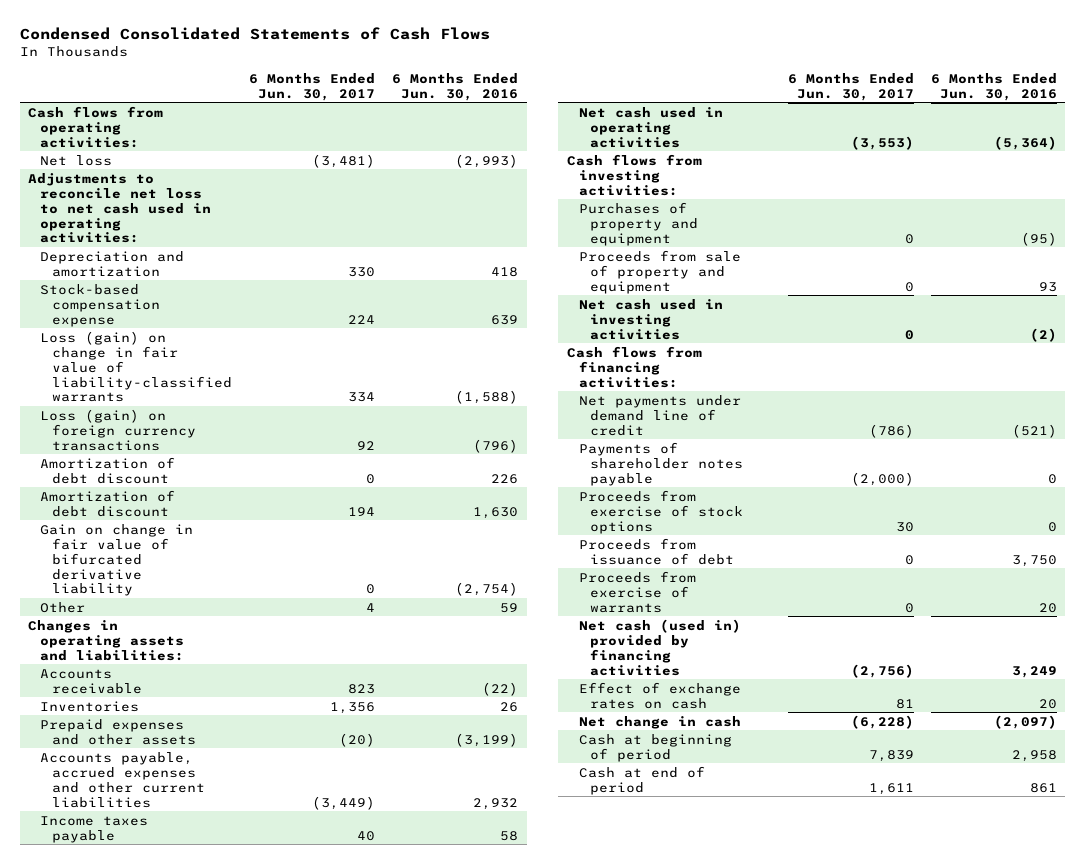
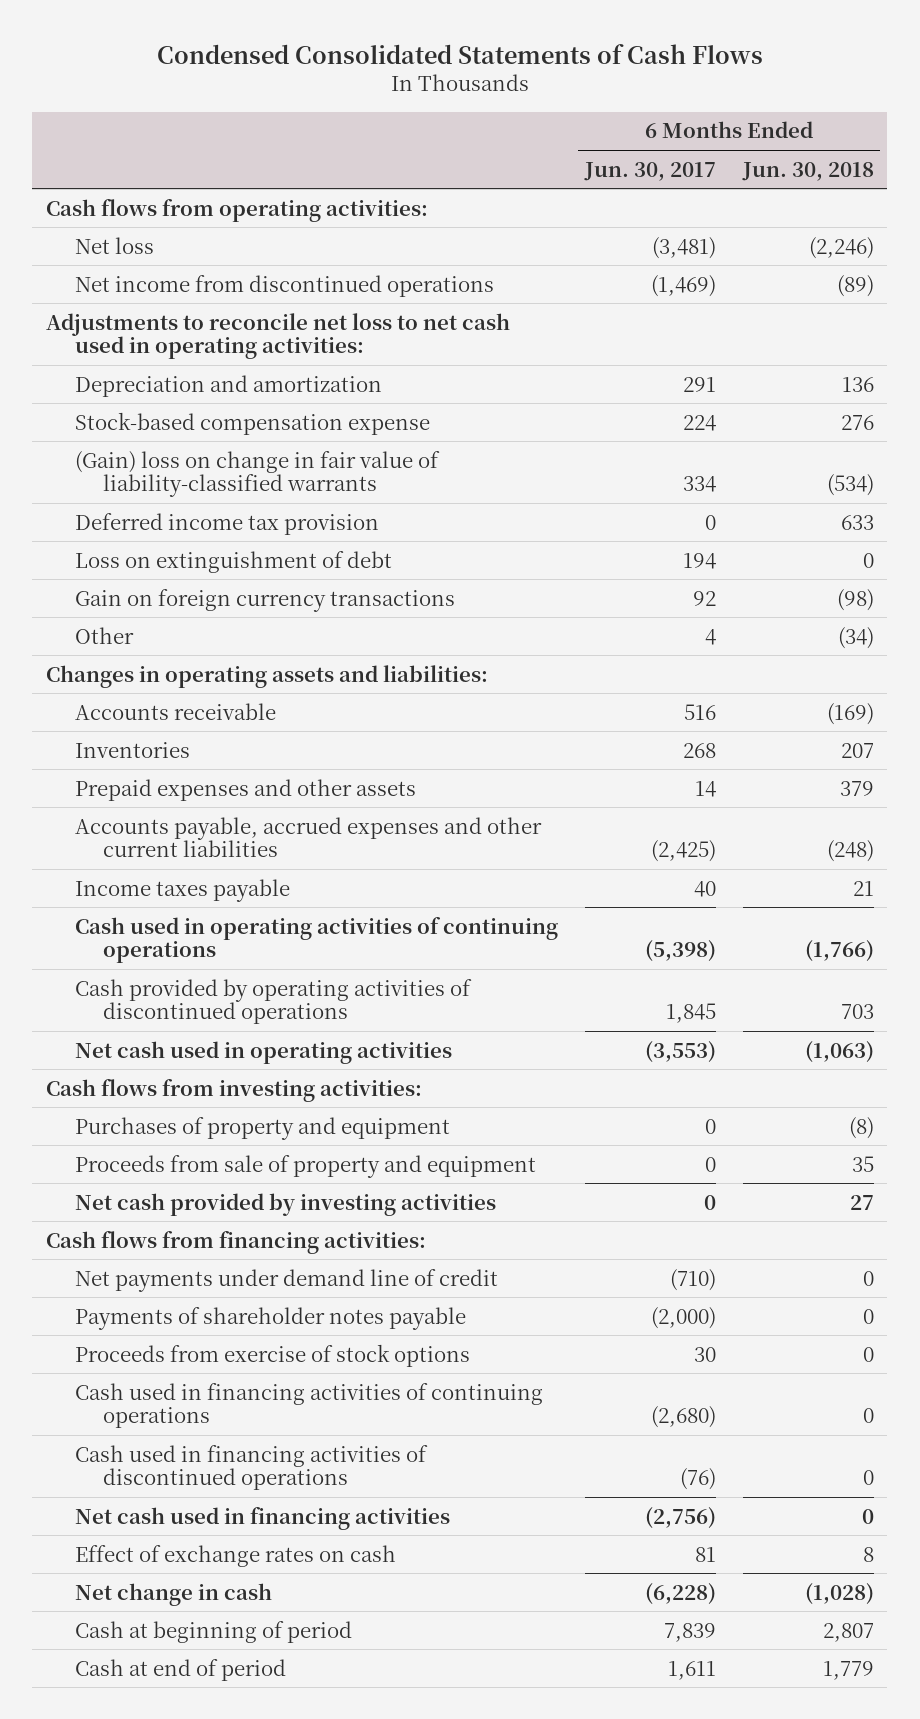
- | 6 Months Ended Jun. 30, 2017 | 6 Months Ended Jun. 30, 2016
+ | 6 Months Ended Jun. 30, 2017 | 6 Months Ended Jun. 30, 2018
+ Net income from discontinued operations | (1,469) | (89)
- Depreciation and amortization | 330 | 418
+ Depreciation and amortization | 291 | 136
- Loss (gain) on change in fair value of liability-classified warrants | 334 | (1,588)
- Loss (gain) on foreign currency transactions | 92 | (796)
- Amortization of debt discount | 0 | 226
- Amortization of debt discount | 194 | 1,630
- Gain on change in fair value of bifurcated derivative liability | 0 | (2,754)
+ (Gain) loss on change in fair value of liability-classified warrants | 334 | (534)
+ Deferred income tax provision | 0 | 633
+ Loss on extinguishment of debt | 194 | 0
+ Gain on foreign currency transactions | 92 | (98)
- Accounts receivable | 823 | (22)
- Inventories | 1,356 | 26
- Prepaid expenses and other assets | (20) | (3,199)
- Accounts payable, accrued expenses and other current liabilities | (3,449) | 2,932
+ Accounts receivable | 516 | (169)
+ Inventories | 268 | 207
+ Prepaid expenses and other assets | 14 | 379
+ Accounts payable, accrued expenses and other current liabilities | (2,425) | (248)
+ Cash used in operating activities of continuing operations | (5,398) | (1,766)
+ Cash provided by operating activities of discontinued operations | 1,845 | 703
- Net cash used in investing activities | 0 | (2)
+ Net cash provided by investing activities | 0 | 27
- Net payments under demand line of credit | (786) | (521)
+ Net payments under demand line of credit | (710) | 0
- Proceeds from issuance of debt | 0 | 3,750
- Proceeds from exercise of warrants | 0 | 20
- Net cash (used in) provided by financing activities | (2,756) | 3,249
+ Cash used in financing activities of continuing operations | (2,680) | 0
+ Cash used in financing activities of discontinued operations | (76) | 0
+ Net cash used in financing activities | (2,756) | 0

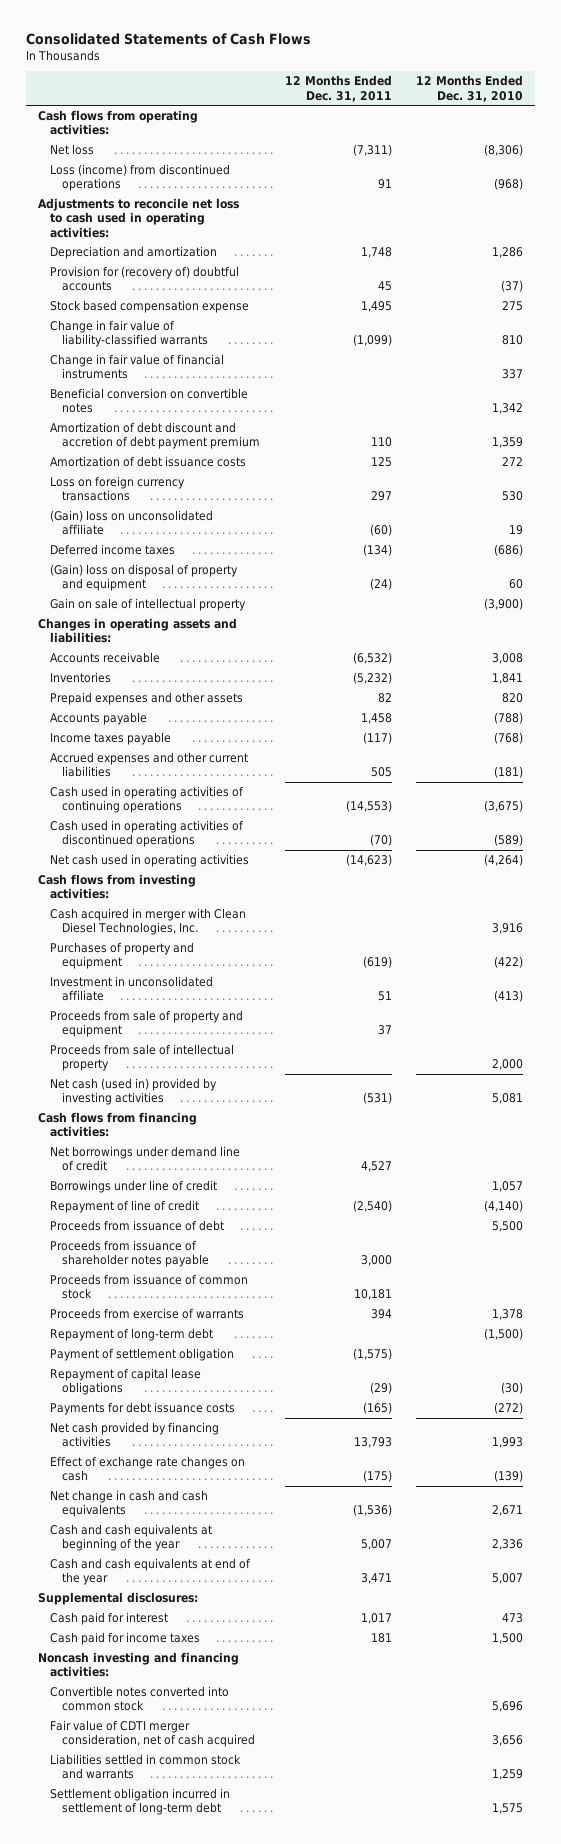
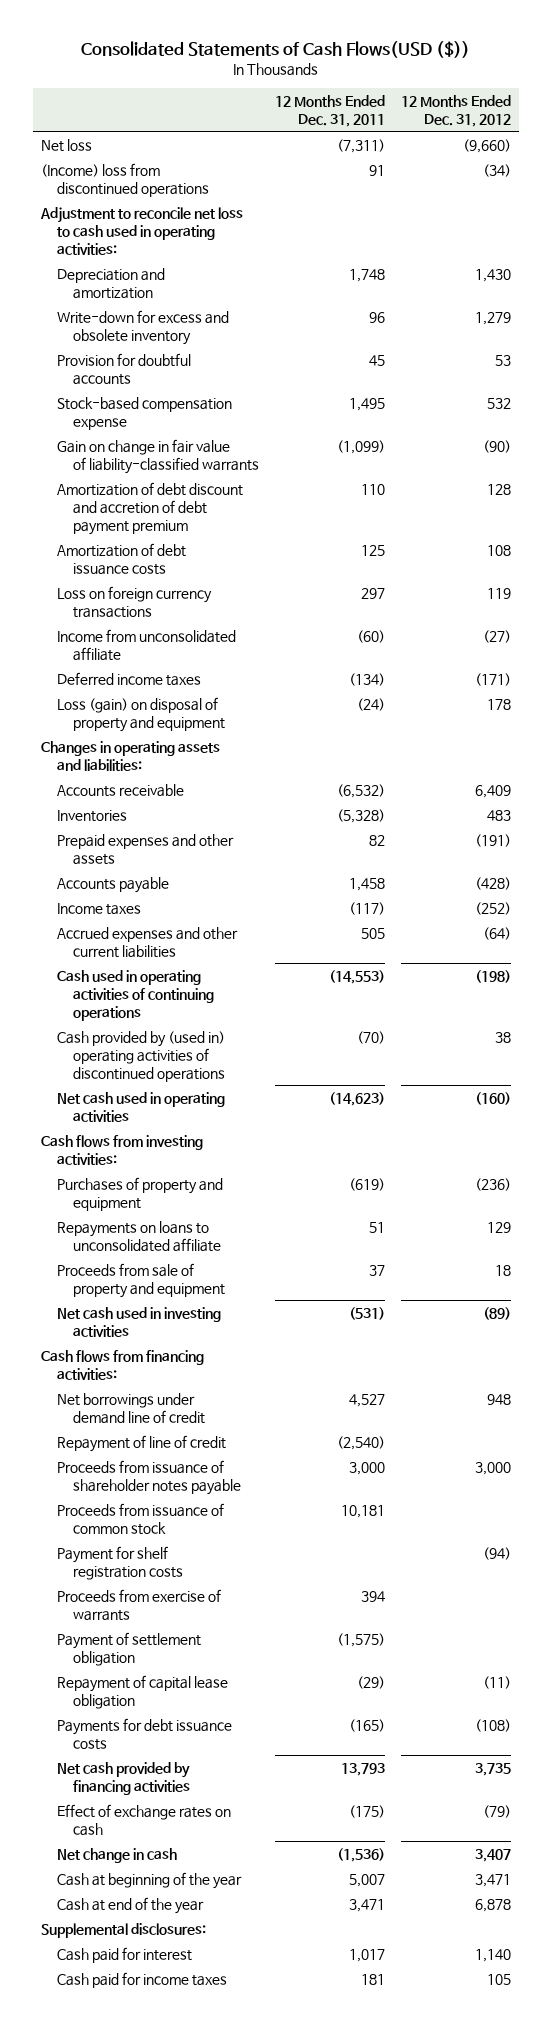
- Consolidated Statements of Cash Flows
+ Consolidated Statements of Cash Flows(USD ($))
- | 12 Months Ended Dec. 31, 2011 | 12 Months Ended Dec. 31, 2010
+ | 12 Months Ended Dec. 31, 2011 | 12 Months Ended Dec. 31, 2012
- Cash flows from operating activities:
- Loss (income) from discontinued operations | 91 | (968)
- Adjustments to reconcile net loss to cash used in operating activities:
+ (Income) loss from discontinued operations | 91 | (34)
+ Adjustment to reconcile net loss to cash used in operating activities:
- Provision for (recovery of) doubtful accounts | 45 | (37)
- Stock based compensation expense | 1,495 | 275
- Change in fair value of liability-classified warrants | (1,099) | 810
- Change in fair value of financial instruments | | 337
- Beneficial conversion on convertible notes | | 1,342
+ Write-down for excess and obsolete inventory | 96 | 1,279
+ Provision for doubtful accounts | 45 | 53
+ Stock-based compensation expense | 1,495 | 532
+ Gain on change in fair value of liability-classified warrants | (1,099) | (90)
- (Gain) loss on unconsolidated affiliate | (60) | 19
+ Income from unconsolidated affiliate | (60) | (27)
- (Gain) loss on disposal of property and equipment | (24) | 60
- Gain on sale of intellectual property | | (3,900)
+ Loss (gain) on disposal of property and equipment | (24) | 178
- Inventories | (5,232) | 1,841
+ Inventories | (5,328) | 483
- Income taxes payable | (117) | (768)
+ Income taxes | (117) | (252)
- Cash used in operating activities of discontinued operations | (70) | (589)
+ Cash provided by (used in) operating activities of discontinued operations | (70) | 38
- Cash acquired in merger with Clean Diesel Technologies, Inc. | | 3,916
- Investment in unconsolidated affiliate | 51 | (413)
+ Repayments on loans to unconsolidated affiliate | 51 | 129
- Proceeds from sale of intellectual property | | 2,000
- Net cash (used in) provided by investing activities | (531) | 5,081
+ Net cash used in investing activities | (531) | (89)
- Borrowings under line of credit | | 1,057
- Proceeds from issuance of debt | | 5,500
+ Payment for shelf registration costs | | (94)
- Repayment of long-term debt | | (1,500)
- Repayment of capital lease obligations | (29) | (30)
+ Repayment of capital lease obligation | (29) | (11)
- Effect of exchange rate changes on cash | (175) | (139)
- Net change in cash and cash equivalents | (1,536) | 2,671
- Cash and cash equivalents at beginning of the year | 5,007 | 2,336
- Cash and cash equivalents at end of the year | 3,471 | 5,007
+ Effect of exchange rates on cash | (175) | (79)
+ Net change in cash | (1,536) | 3,407
+ Cash at beginning of the year | 5,007 | 3,471
+ Cash at end of the year | 3,471 | 6,878
- Noncash investing and financing activities:
- Convertible notes converted into common stock | | 5,696
- Fair value of CDTI merger consideration, net of cash acquired | | 3,656
- Liabilities settled in common stock and warrants | | 1,259
- Settlement obligation incurred in settlement of long-term debt | | 1,575

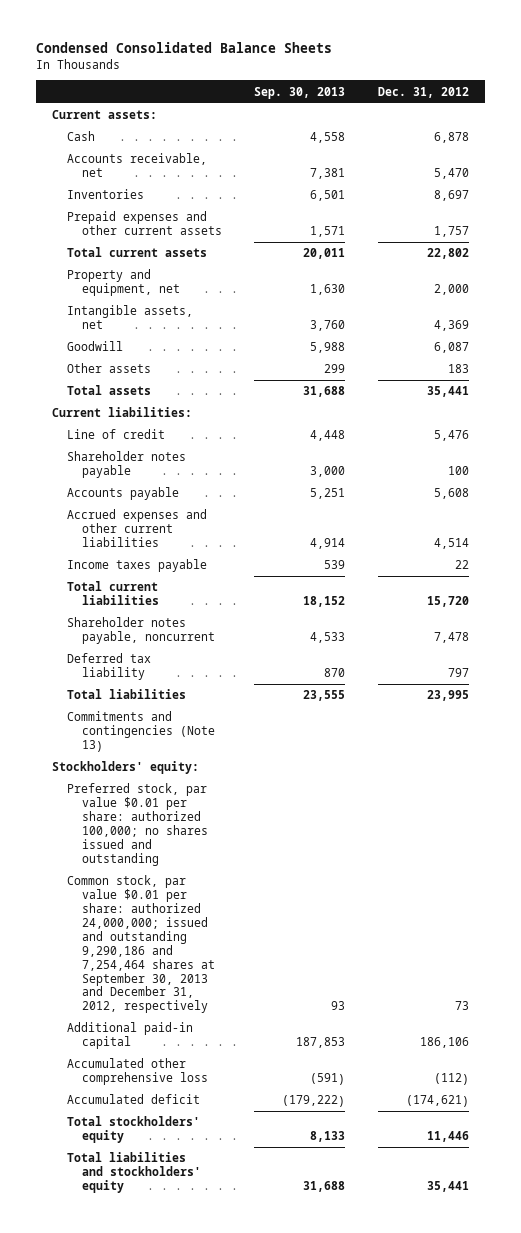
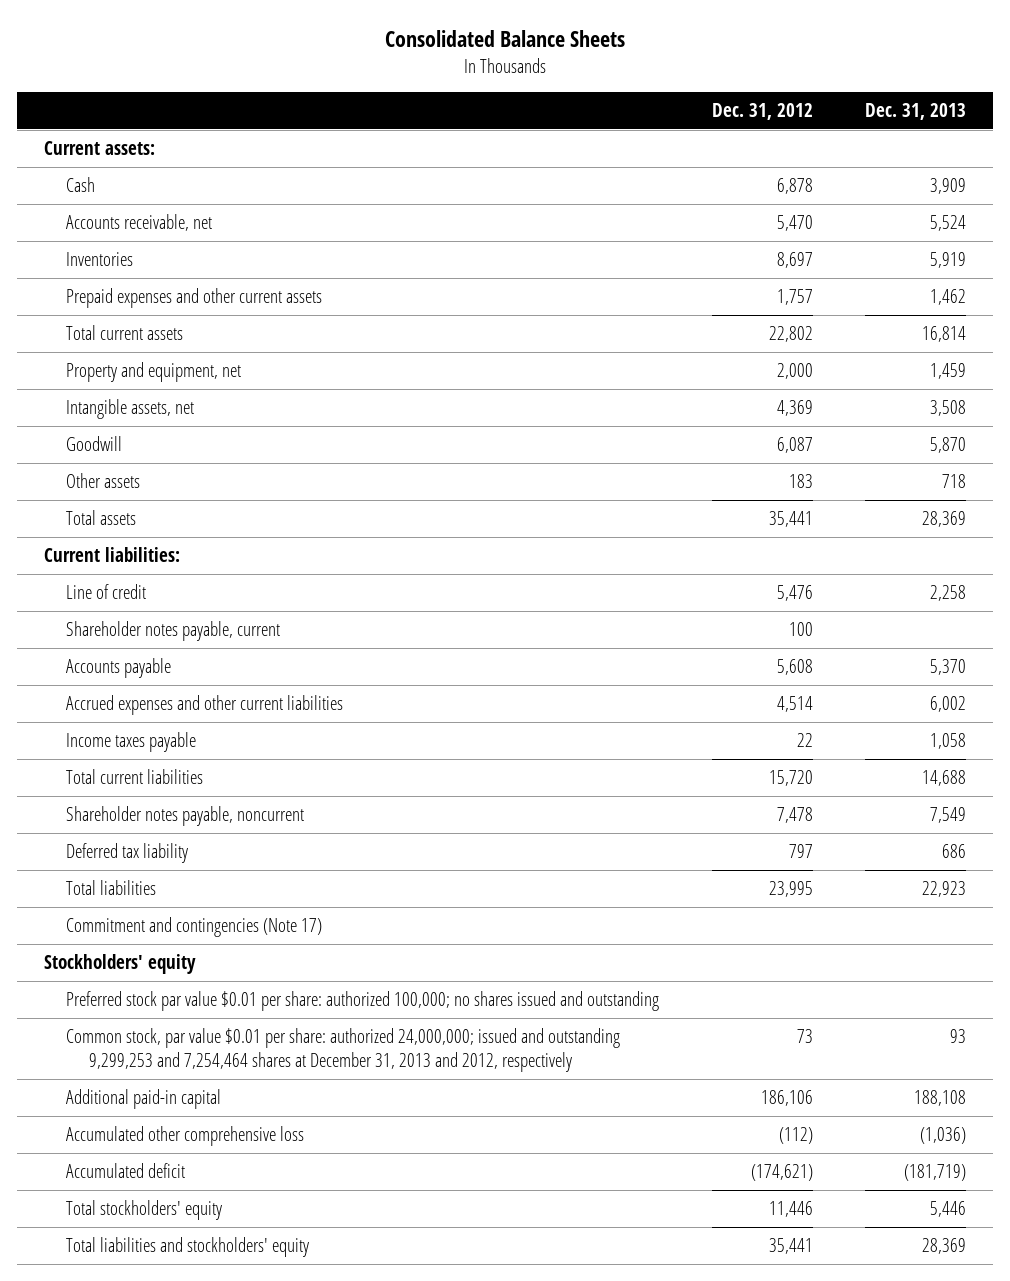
- Condensed Consolidated Balance Sheets
+ Consolidated Balance Sheets
- | Sep. 30, 2013 | Dec. 31, 2012
+ | Dec. 31, 2012 | Dec. 31, 2013
- Shareholder notes payable | 3,000 | 100
+ Shareholder notes payable, current | 100 |
- Commitments and contingencies (Note 13)
- Stockholders' equity:
- Preferred stock, par value $0.01 per share: authorized 100,000; no shares issued and outstanding
- Common stock, par value $0.01 per share: authorized 24,000,000; issued and outstanding 9,290,186 and 7,254,464 shares at September 30, 2013 and December 31, 2012, respectively | 93 | 73
+ Commitment and contingencies (Note 17)
+ Stockholders' equity
+ Preferred stock par value $0.01 per share: authorized 100,000; no shares issued and outstanding
+ Common stock, par value $0.01 per share: authorized 24,000,000; issued and outstanding 9,299,253 and 7,254,464 shares at December 31, 2013 and 2012, respectively | 73 | 93

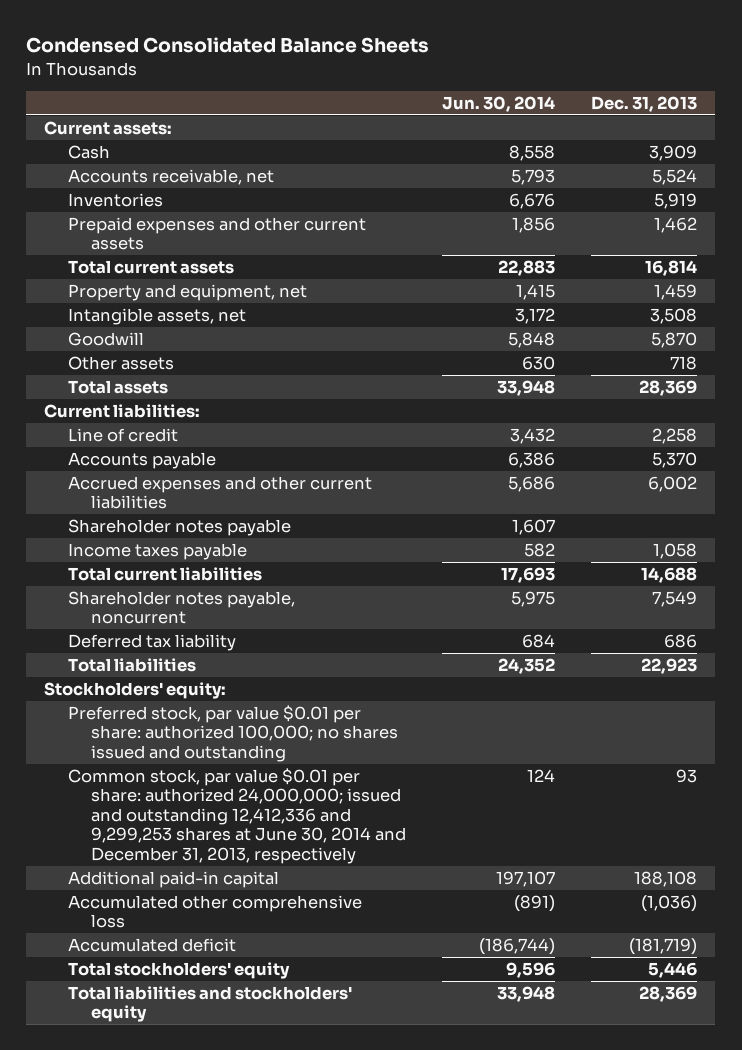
- Consolidated Balance Sheets
+ Condensed Consolidated Balance Sheets
- | Dec. 31, 2012 | Dec. 31, 2013
+ | Jun. 30, 2014 | Dec. 31, 2013
- Shareholder notes payable, current | 100 |
+ Shareholder notes payable | 1,607 |
- Commitment and contingencies (Note 17)
- Stockholders' equity
- Preferred stock par value $0.01 per share: authorized 100,000; no shares issued and outstanding
- Common stock, par value $0.01 per share: authorized 24,000,000; issued and outstanding 9,299,253 and 7,254,464 shares at December 31, 2013 and 2012, respectively | 73 | 93
+ Stockholders' equity:
+ Preferred stock, par value $0.01 per share: authorized 100,000; no shares issued and outstanding
+ Common stock, par value $0.01 per share: authorized 24,000,000; issued and outstanding 12,412,336 and 9,299,253 shares at June 30, 2014 and December 31, 2013, respectively | 124 | 93

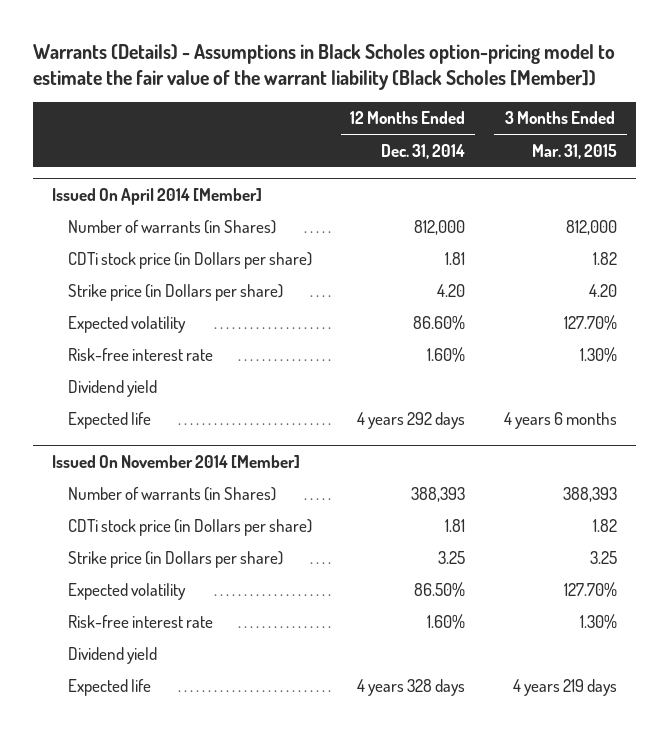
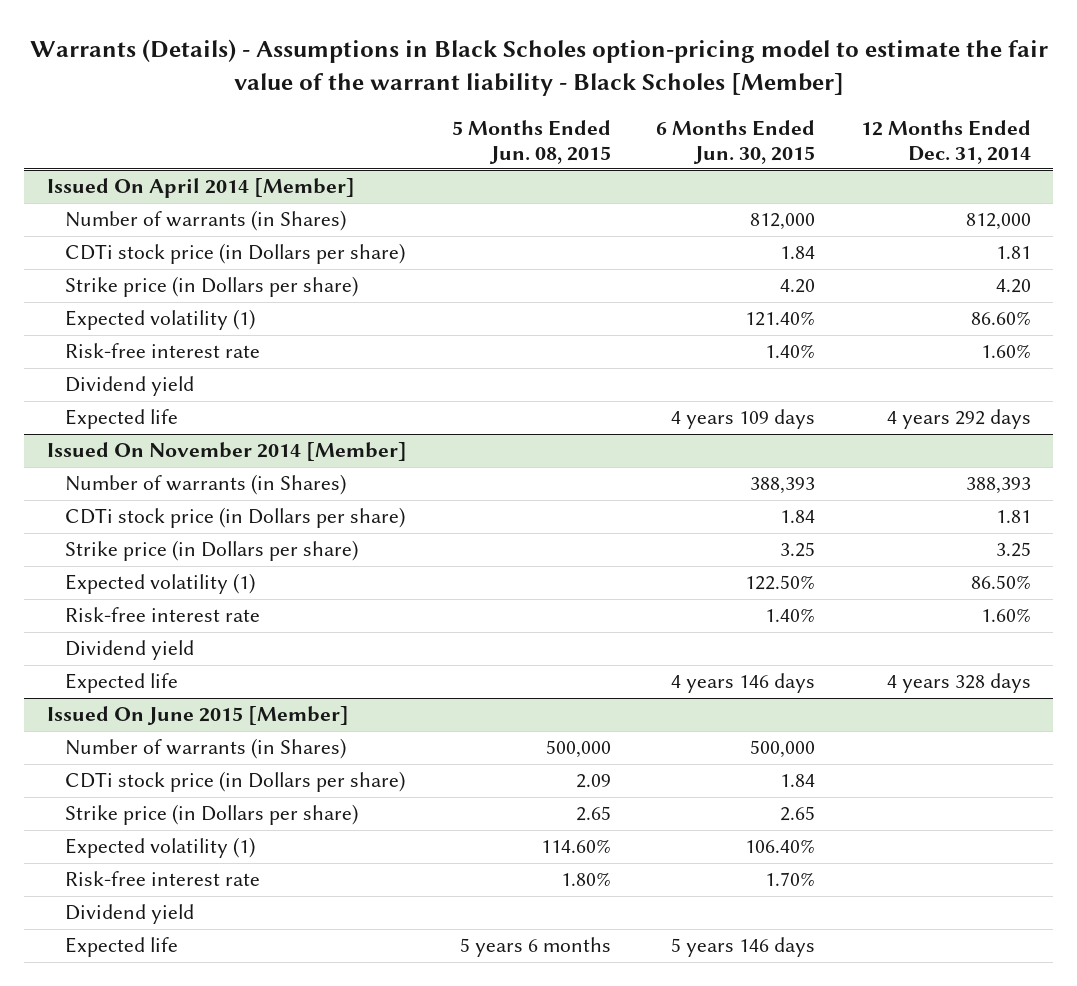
- Warrants (Details) - Assumptions in Black Scholes option-pricing model to estimate the fair value of the warrant liability (Black Scholes [Member])
+ Warrants (Details) - Assumptions in Black Scholes option-pricing model to estimate the fair value of the warrant liability - Black Scholes [Member]
- | 12 Months Ended Dec. 31, 2014 | 3 Months Ended Mar. 31, 2015
+ | 5 Months Ended Jun. 08, 2015 | 6 Months Ended Jun. 30, 2015 | 12 Months Ended Dec. 31, 2014
@ Issued On April 2014 [Member]
- Expected volatility | 86.60% | 127.70%
+ Expected volatility (1) | | 121.40% | 86.60%
@ Issued On November 2014 [Member]
- Expected volatility | 86.50% | 127.70%
+ Expected volatility (1) | | 122.50% | 86.50%
+ Issued On June 2015 [Member]
+ Number of warrants (in Shares) | 500,000 | 500,000 |
+ CDTi stock price (in Dollars per share) | 2.09 | 1.84 |
+ Strike price (in Dollars per share) | 2.65 | 2.65 |
+ Expected volatility (1) | 114.60% | 106.40% |
+ Risk-free interest rate | 1.80% | 1.70% |
+ Dividend yield
+ Expected life | 5 years 6 months | 5 years 146 days |

